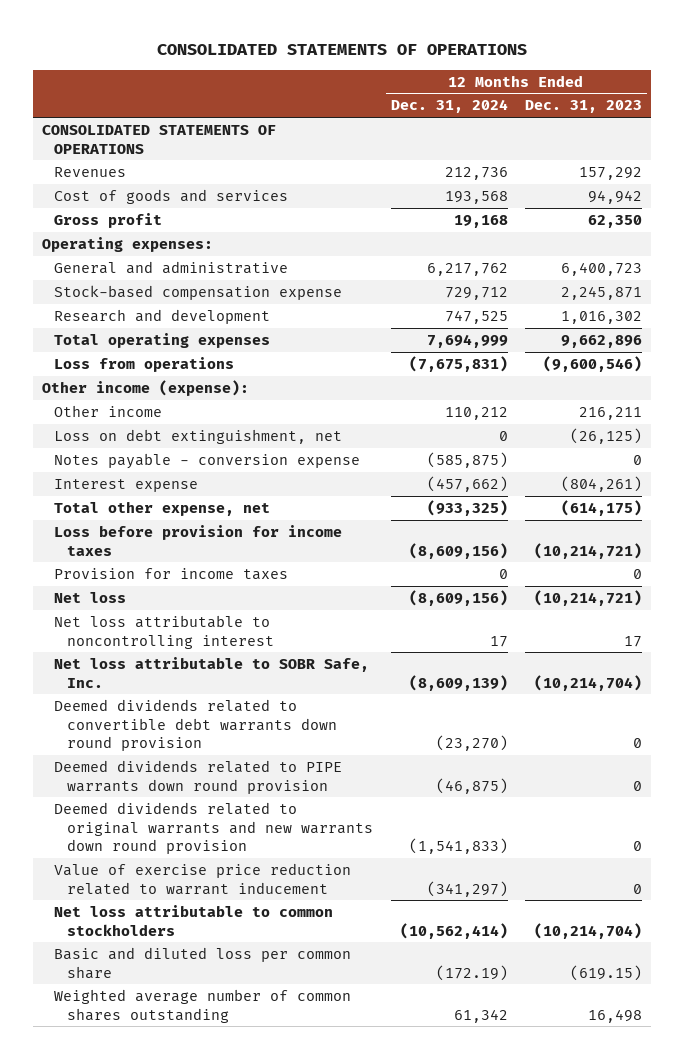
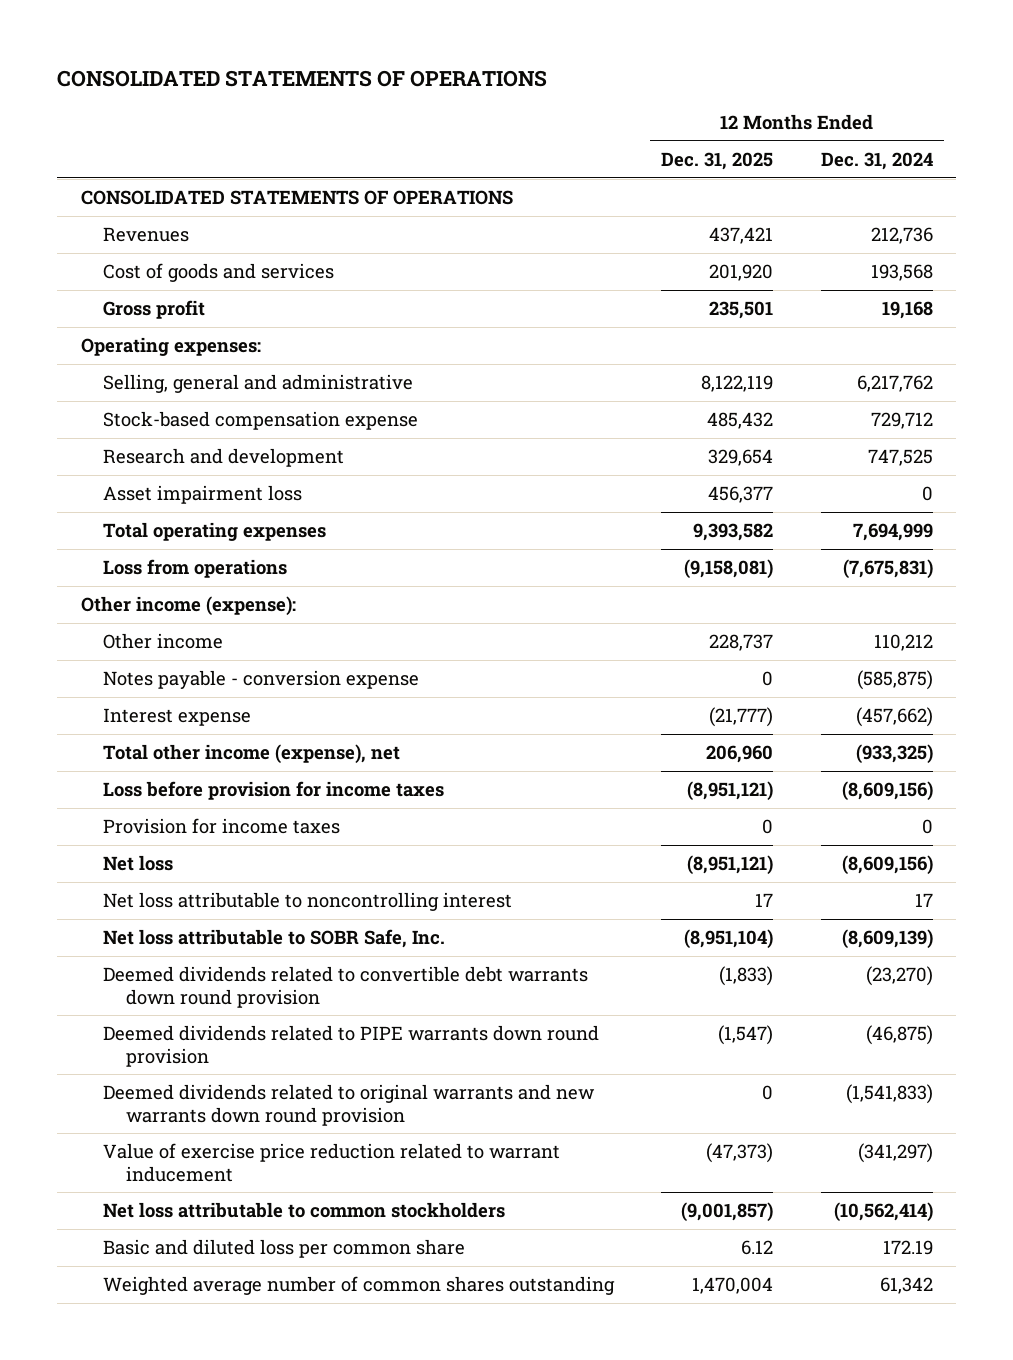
- | 12 Months Ended Dec. 31, 2024 | 12 Months Ended Dec. 31, 2023
+ | 12 Months Ended Dec. 31, 2025 | 12 Months Ended Dec. 31, 2024
- General and administrative | 6,217,762 | 6,400,723
+ Selling, general and administrative | 8,122,119 | 6,217,762
+ Asset impairment loss | 456,377 | 0
- Loss on debt extinguishment, net | 0 | (26,125)
- Total other expense, net | (933,325) | (614,175)
+ Total other income (expense), net | 206,960 | (933,325)
- Basic and diluted loss per common share | (172.19) | (619.15)
+ Basic and diluted loss per common share | 6.12 | 172.19

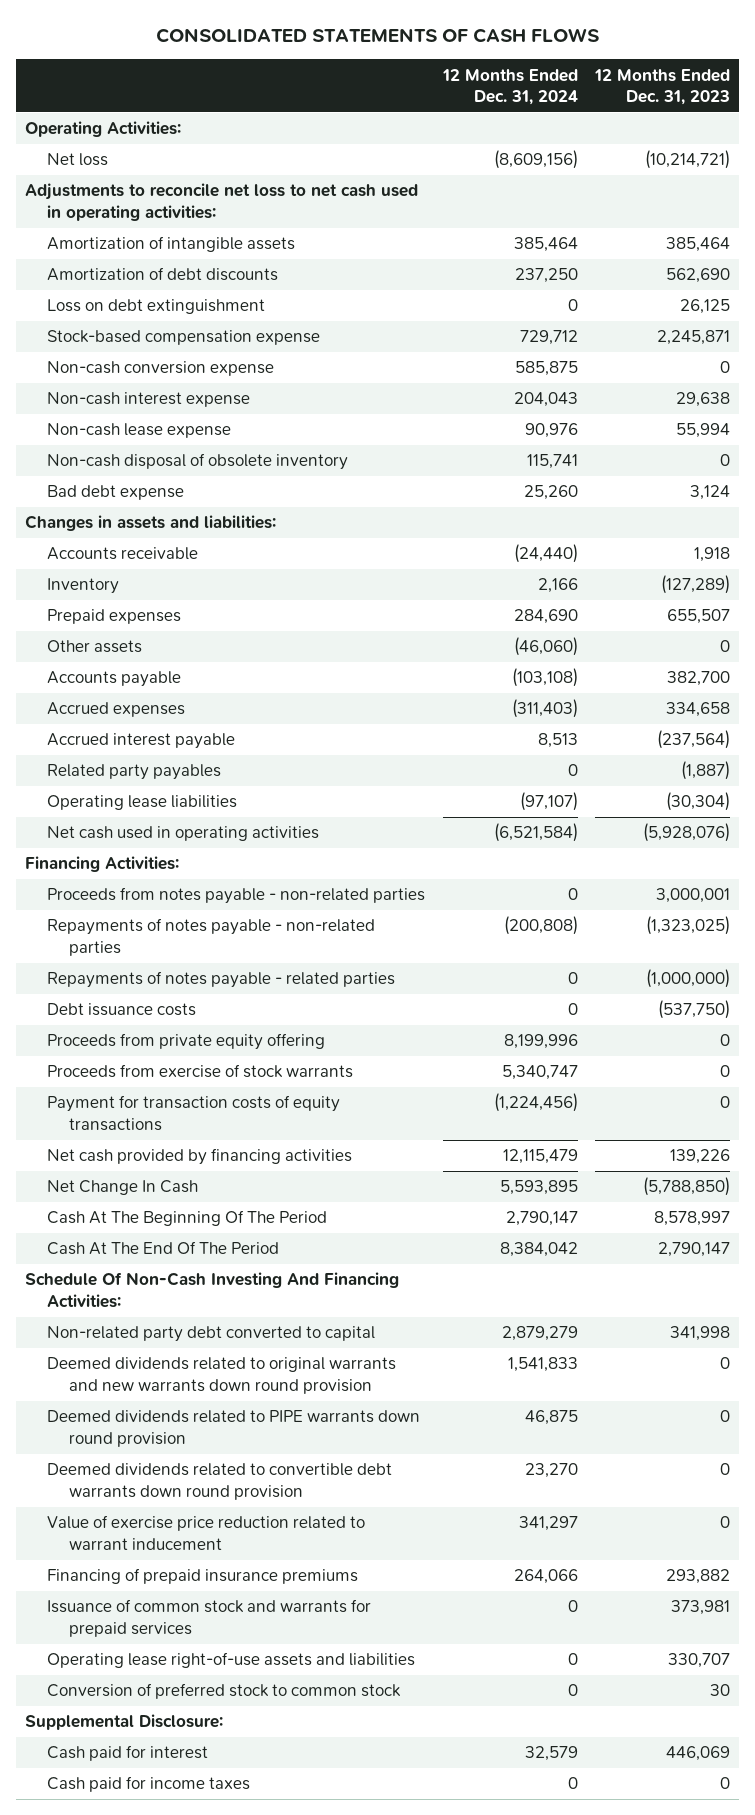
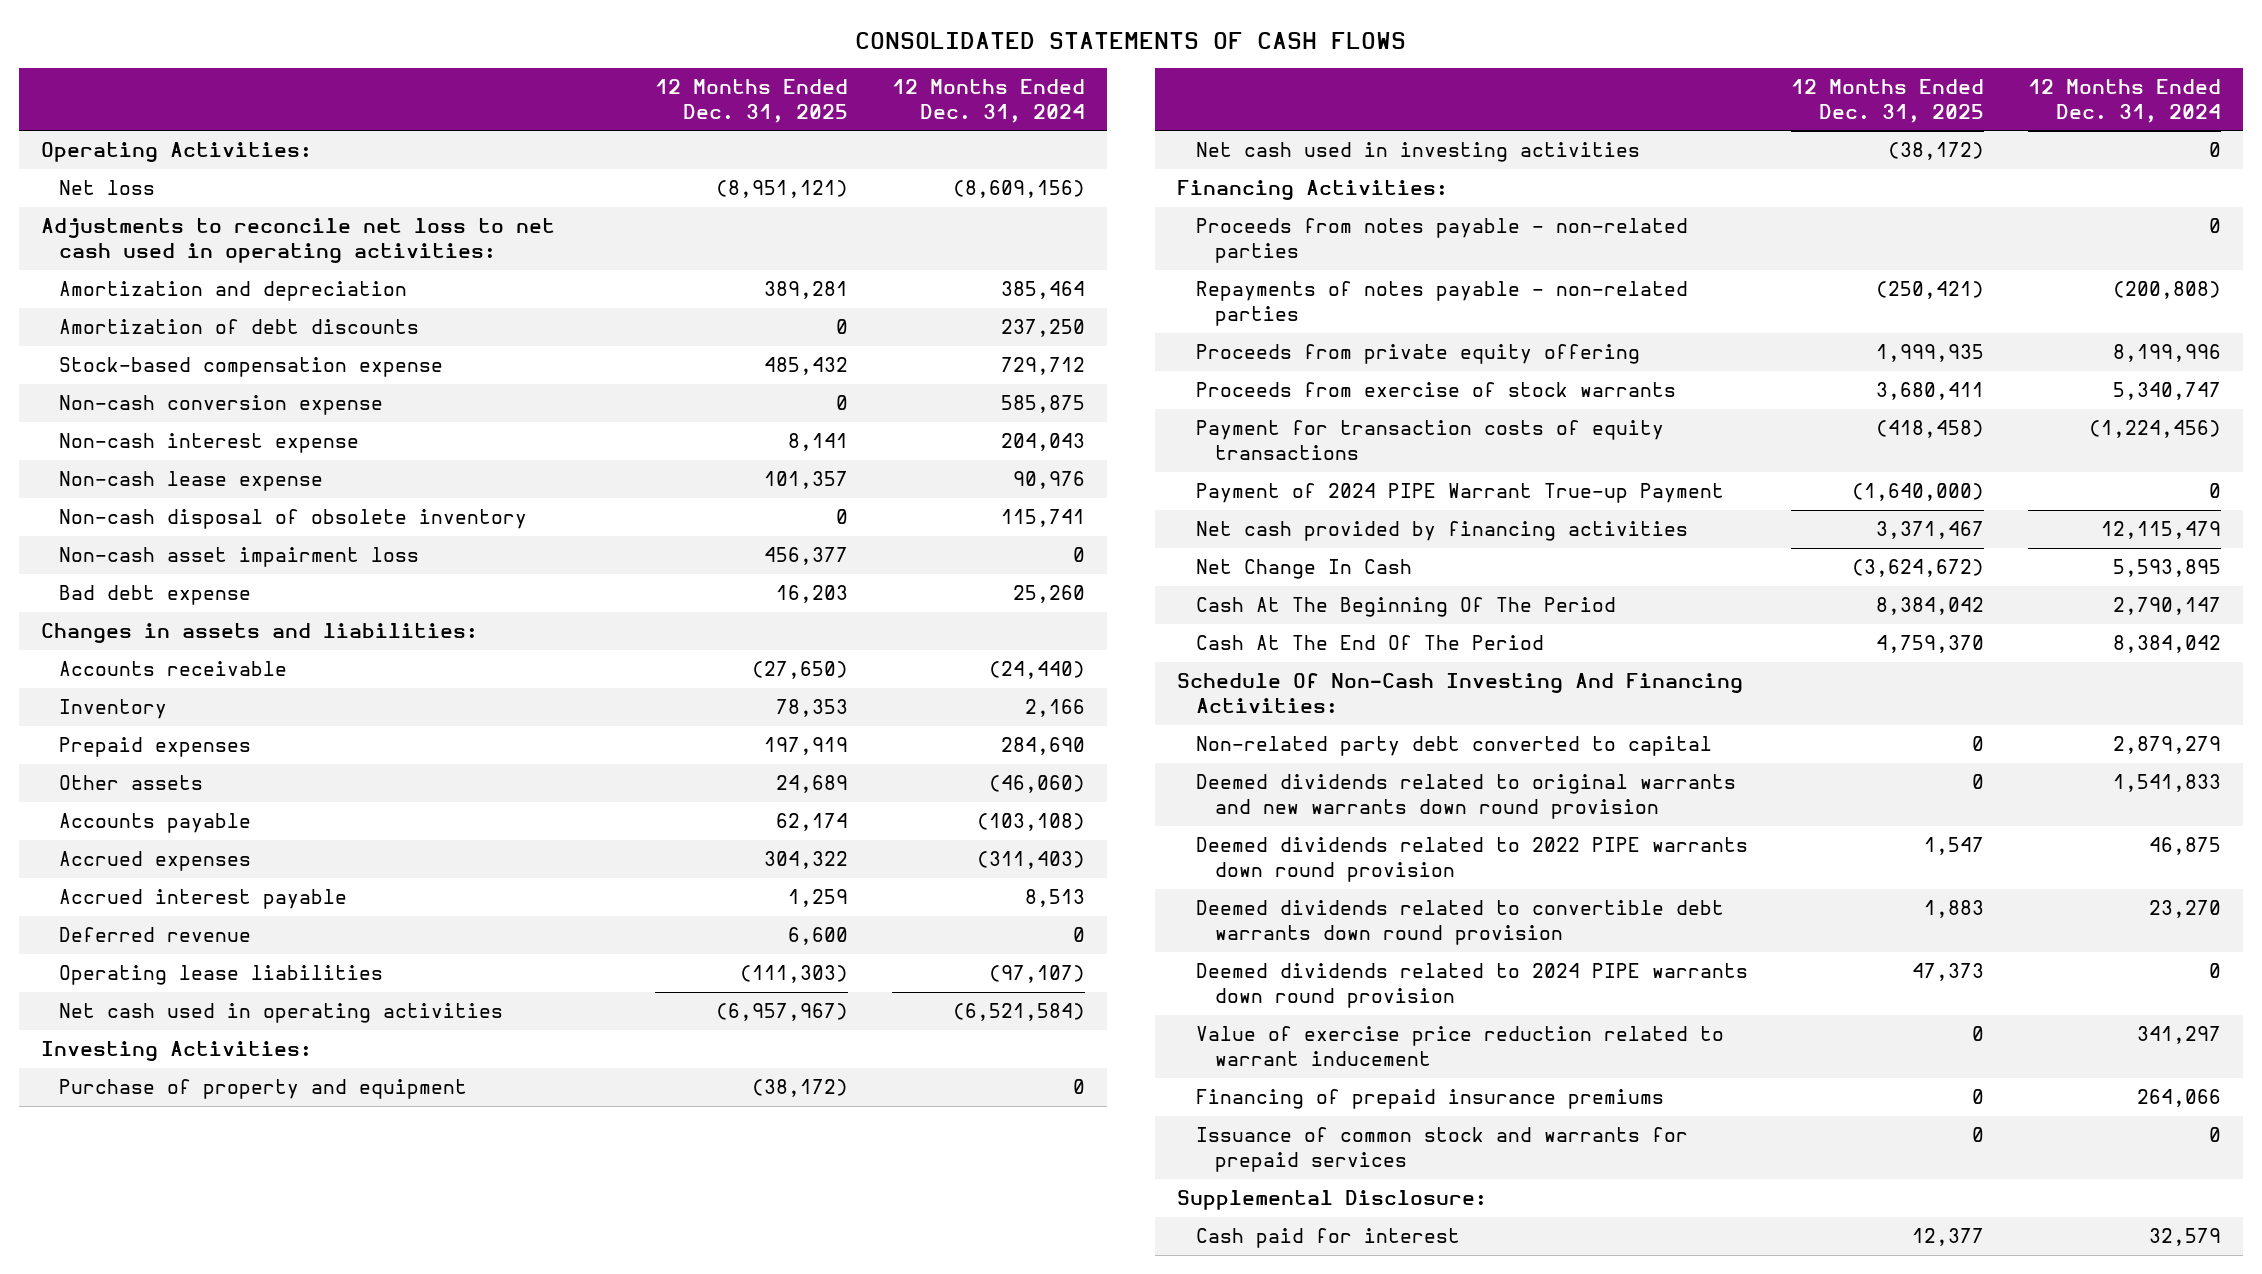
- | 12 Months Ended Dec. 31, 2024 | 12 Months Ended Dec. 31, 2023
+ | 12 Months Ended Dec. 31, 2025 | 12 Months Ended Dec. 31, 2024
- Amortization of intangible assets | 385,464 | 385,464
+ Amortization and depreciation | 389,281 | 385,464
- Loss on debt extinguishment | 0 | 26,125
+ Non-cash asset impairment loss | 456,377 | 0
- Related party payables | 0 | (1,887)
+ Deferred revenue | 6,600 | 0
+ Investing Activities:
+ Purchase of property and equipment | (38,172) | 0
+ Net cash used in investing activities | (38,172) | 0
- Repayments of notes payable - related parties | 0 | (1,000,000)
- Debt issuance costs | 0 | (537,750)
+ Payment of 2024 PIPE Warrant True-up Payment | (1,640,000) | 0
- Deemed dividends related to PIPE warrants down round provision | 46,875 | 0
+ Deemed dividends related to 2022 PIPE warrants down round provision | 1,547 | 46,875
+ Deemed dividends related to 2024 PIPE warrants down round provision | 47,373 | 0
- Operating lease right-of-use assets and liabilities | 0 | 330,707
- Conversion of preferred stock to common stock | 0 | 30
- Cash paid for income taxes | 0 | 0

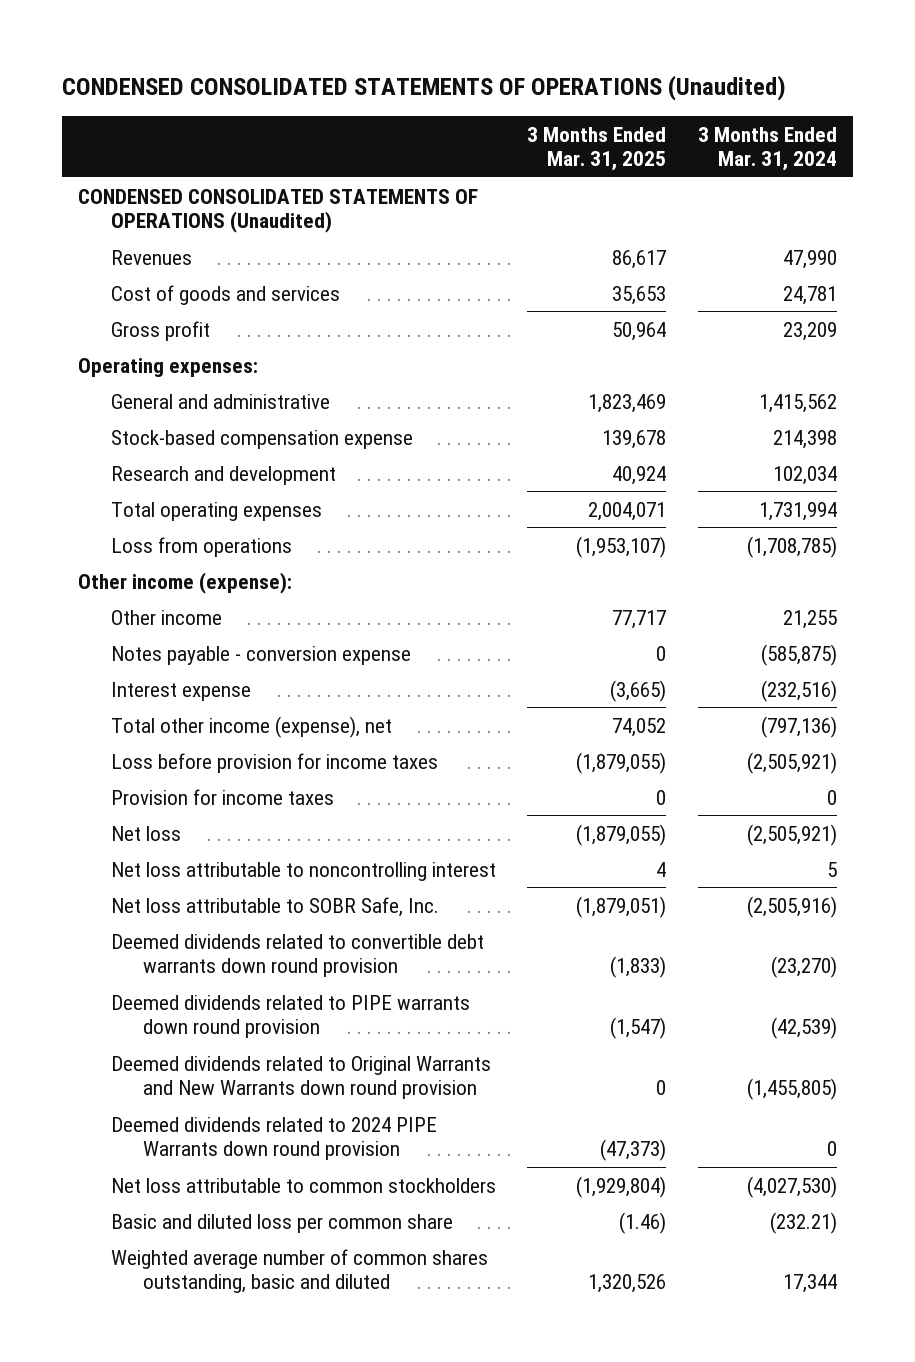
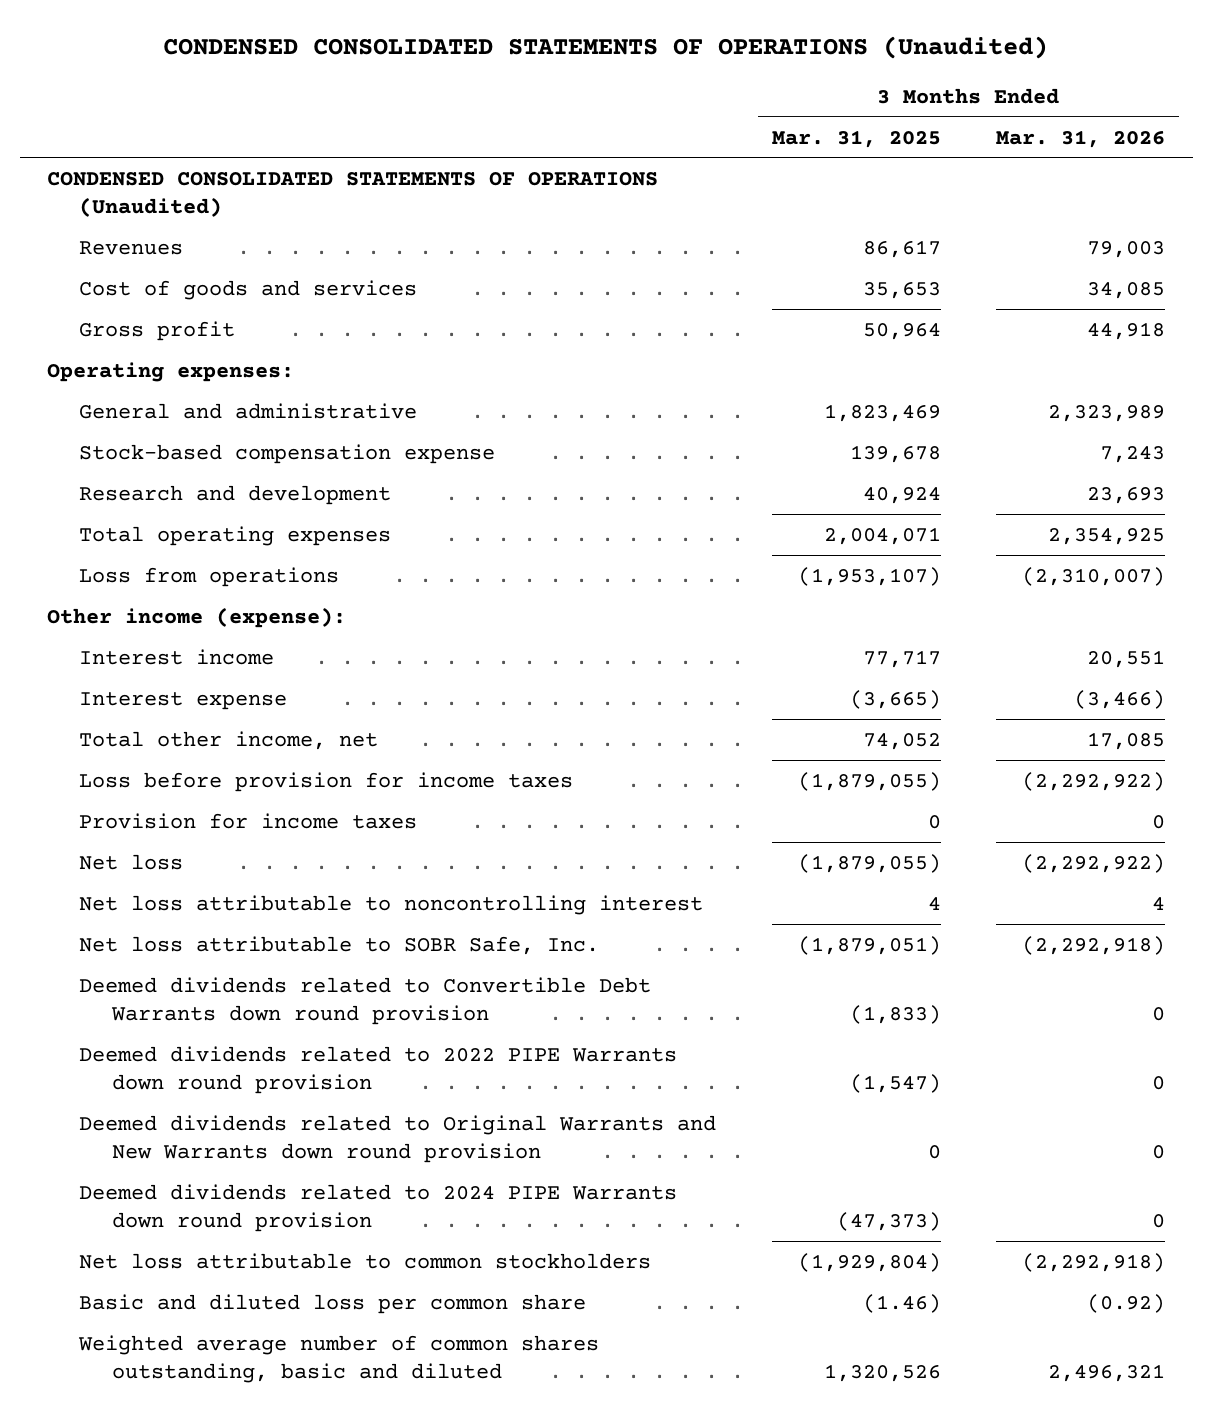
- | 3 Months Ended Mar. 31, 2025 | 3 Months Ended Mar. 31, 2024
+ | 3 Months Ended Mar. 31, 2025 | 3 Months Ended Mar. 31, 2026
- Other income | 77,717 | 21,255
- Notes payable - conversion expense | 0 | (585,875)
+ Interest income | 77,717 | 20,551
- Total other income (expense), net | 74,052 | (797,136)
+ Total other income, net | 74,052 | 17,085
- Deemed dividends related to convertible debt warrants down round provision | (1,833) | (23,270)
- Deemed dividends related to PIPE warrants down round provision | (1,547) | (42,539)
+ Deemed dividends related to Convertible Debt Warrants down round provision | (1,833) | 0
+ Deemed dividends related to 2022 PIPE Warrants down round provision | (1,547) | 0

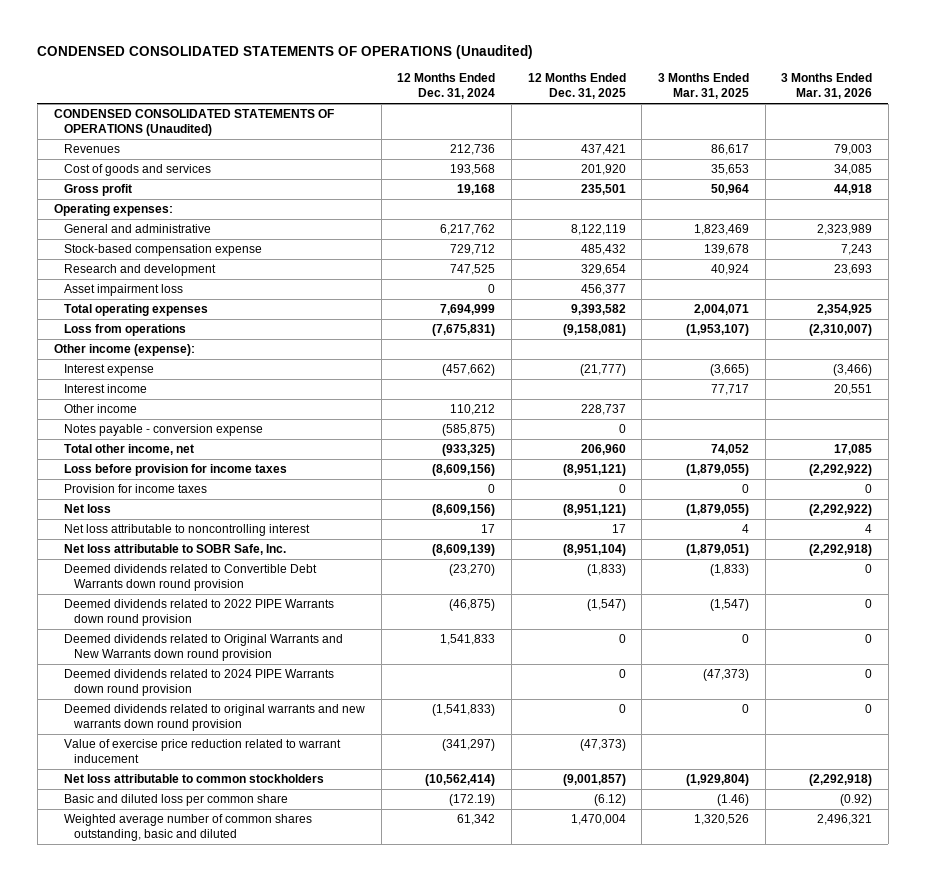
- | 3 Months Ended Mar. 31, 2025 | 3 Months Ended Mar. 31, 2026
+ | 12 Months Ended Dec. 31, 2024 | 12 Months Ended Dec. 31, 2025 | 3 Months Ended Mar. 31, 2025 | 3 Months Ended Mar. 31, 2026
+ Asset impairment loss | 0 | 456,377 | |
moved down: Interest income | | | 77,717 | 20,551
+ Other income | 110,212 | 228,737 | |
+ Notes payable - conversion expense | (585,875) | 0 | |
+ Deemed dividends related to original warrants and new warrants down round provision | (1,541,833) | 0 | 0 | 0
+ Value of exercise price reduction related to warrant inducement | (341,297) | (47,373) | |

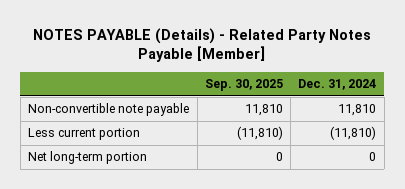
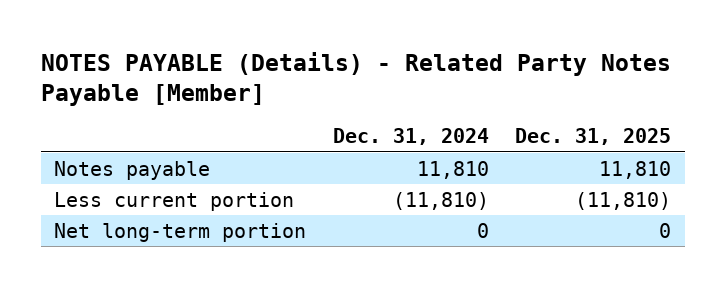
- | Sep. 30, 2025 | Dec. 31, 2024
+ | Dec. 31, 2024 | Dec. 31, 2025
- Non-convertible note payable | 11,810 | 11,810
+ Notes payable | 11,810 | 11,810

